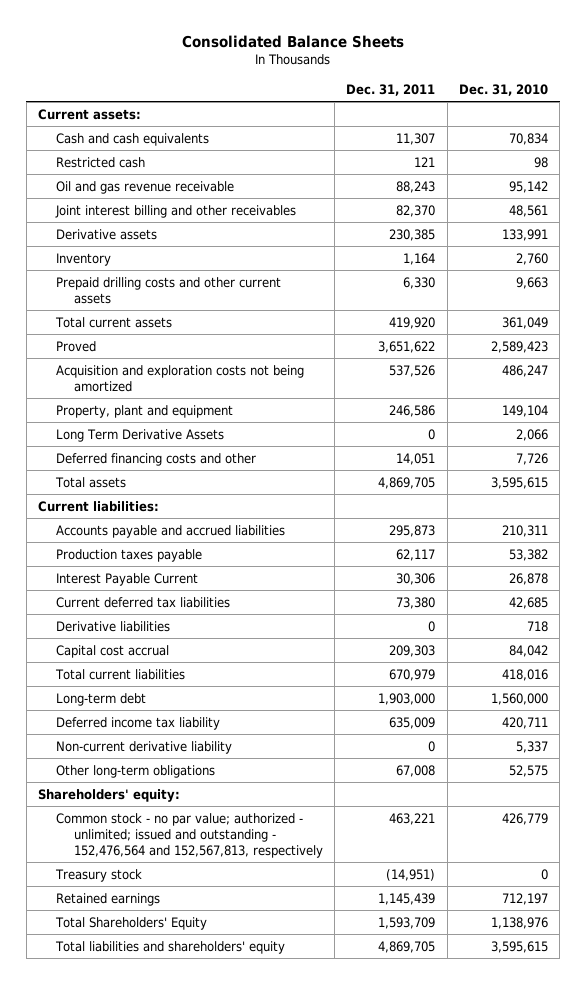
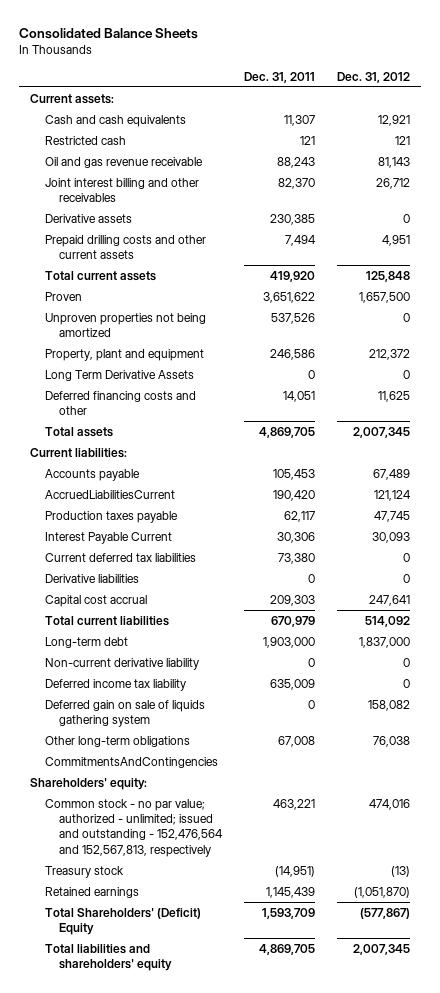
- | Dec. 31, 2011 | Dec. 31, 2010
+ | Dec. 31, 2011 | Dec. 31, 2012
- Inventory | 1,164 | 2,760
- Prepaid drilling costs and other current assets | 6,330 | 9,663
+ Prepaid drilling costs and other current assets | 7,494 | 4,951
- Proved | 3,651,622 | 2,589,423
- Acquisition and exploration costs not being amortized | 537,526 | 486,247
+ Proven | 3,651,622 | 1,657,500
+ Unproven properties not being amortized | 537,526 | 0
- Accounts payable and accrued liabilities | 295,873 | 210,311
+ Accounts payable | 105,453 | 67,489
+ AccruedLiabilitiesCurrent | 190,420 | 121,124
moved down: Deferred income tax liability | 635,009 | 0
+ Deferred gain on sale of liquids gathering system | 0 | 158,082
+ CommitmentsAndContingencies
- Total Shareholders' Equity | 1,593,709 | 1,138,976
+ Total Shareholders' (Deficit) Equity | 1,593,709 | (577,867)

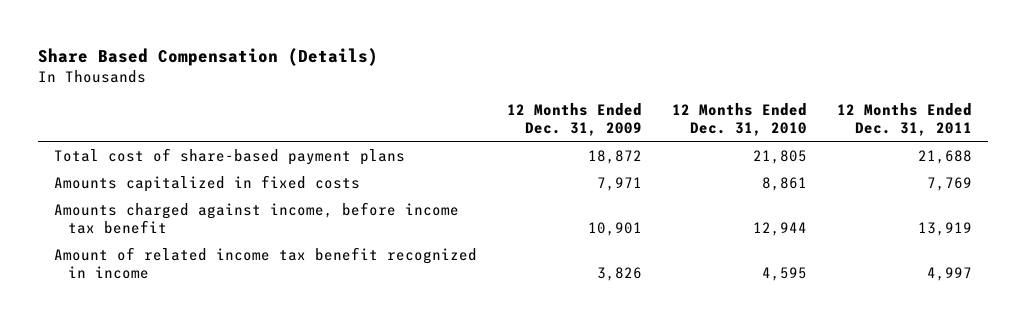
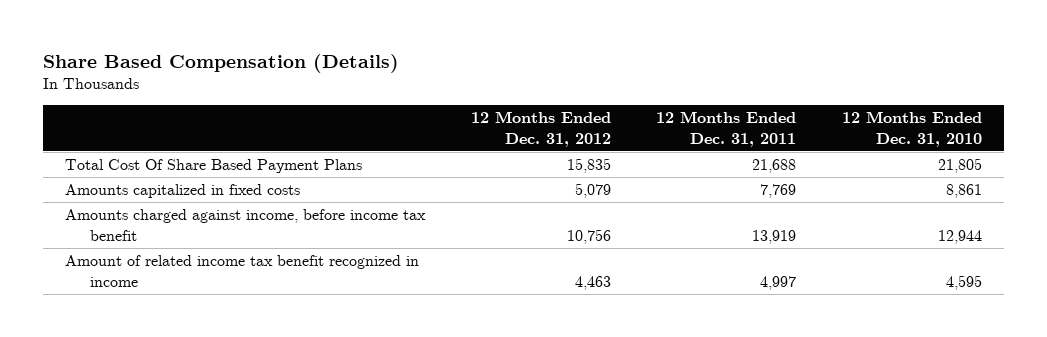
- | 12 Months Ended Dec. 31, 2009 | 12 Months Ended Dec. 31, 2010 | 12 Months Ended Dec. 31, 2011
+ | 12 Months Ended Dec. 31, 2012 | 12 Months Ended Dec. 31, 2011 | 12 Months Ended Dec. 31, 2010
- Total cost of share-based payment plans | 18,872 | 21,805 | 21,688
+ Total Cost Of Share Based Payment Plans | 15,835 | 21,688 | 21,805

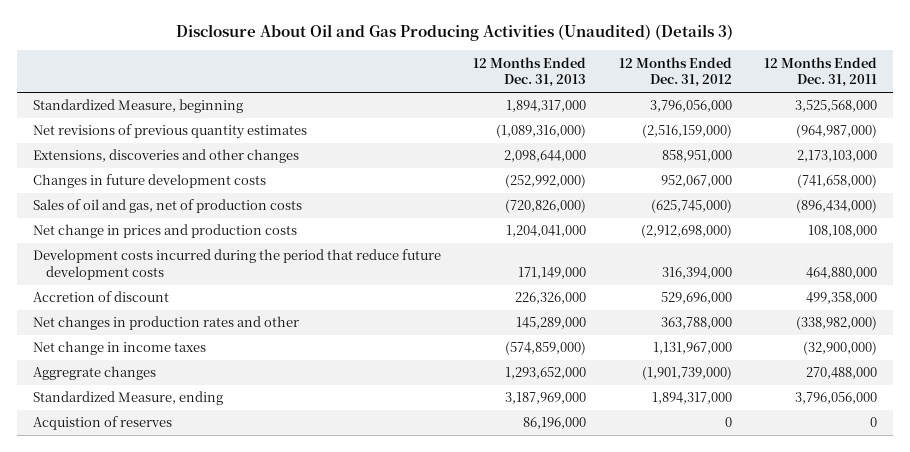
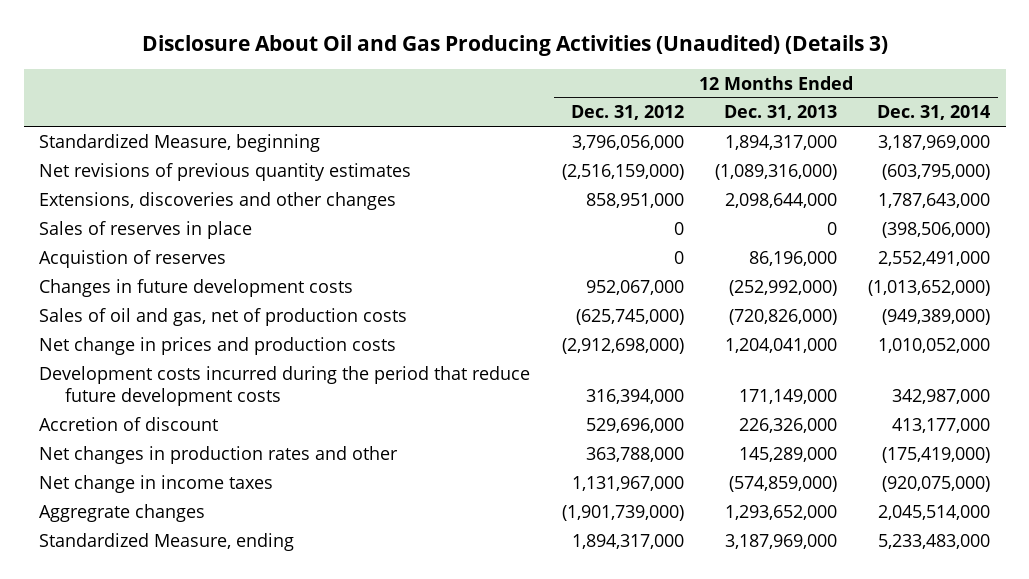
- | 12 Months Ended Dec. 31, 2013 | 12 Months Ended Dec. 31, 2012 | 12 Months Ended Dec. 31, 2011
+ | 12 Months Ended Dec. 31, 2012 | 12 Months Ended Dec. 31, 2013 | 12 Months Ended Dec. 31, 2014
+ Sales of reserves in place | 0 | 0 | (398,506,000)
moved up: Acquistion of reserves | 0 | 86,196,000 | 2,552,491,000

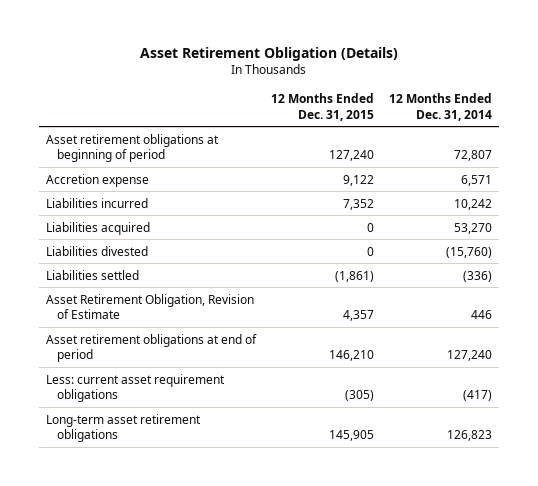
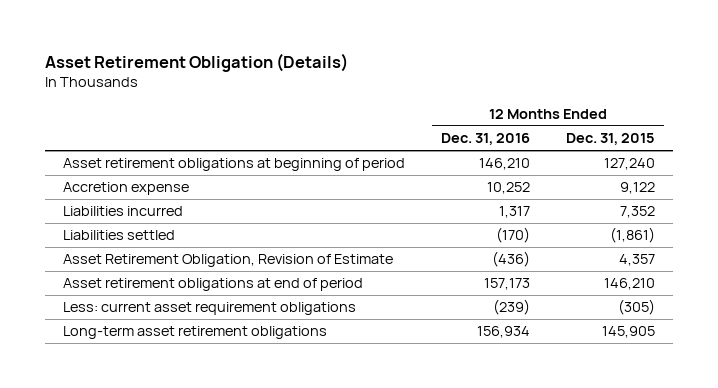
- | 12 Months Ended Dec. 31, 2015 | 12 Months Ended Dec. 31, 2014
+ | 12 Months Ended Dec. 31, 2016 | 12 Months Ended Dec. 31, 2015
- Liabilities acquired | 0 | 53,270
- Liabilities divested | 0 | (15,760)

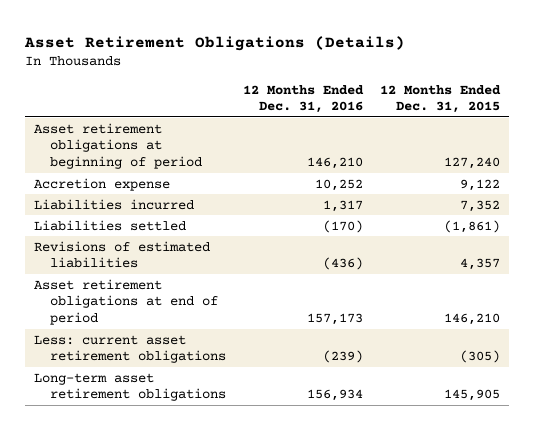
- Asset Retirement Obligation (Details)
+ Asset Retirement Obligations (Details)
- Asset Retirement Obligation, Revision of Estimate | (436) | 4,357
+ Revisions of estimated liabilities | (436) | 4,357
- Less: current asset requirement obligations | (239) | (305)
+ Less: current asset retirement obligations | (239) | (305)

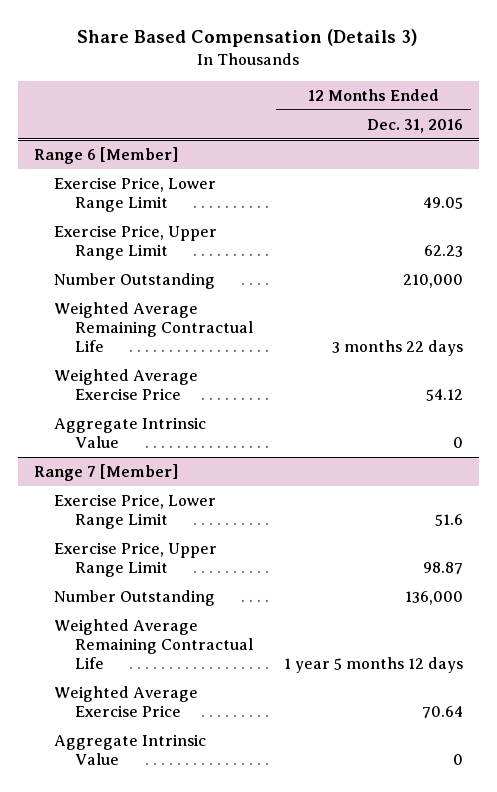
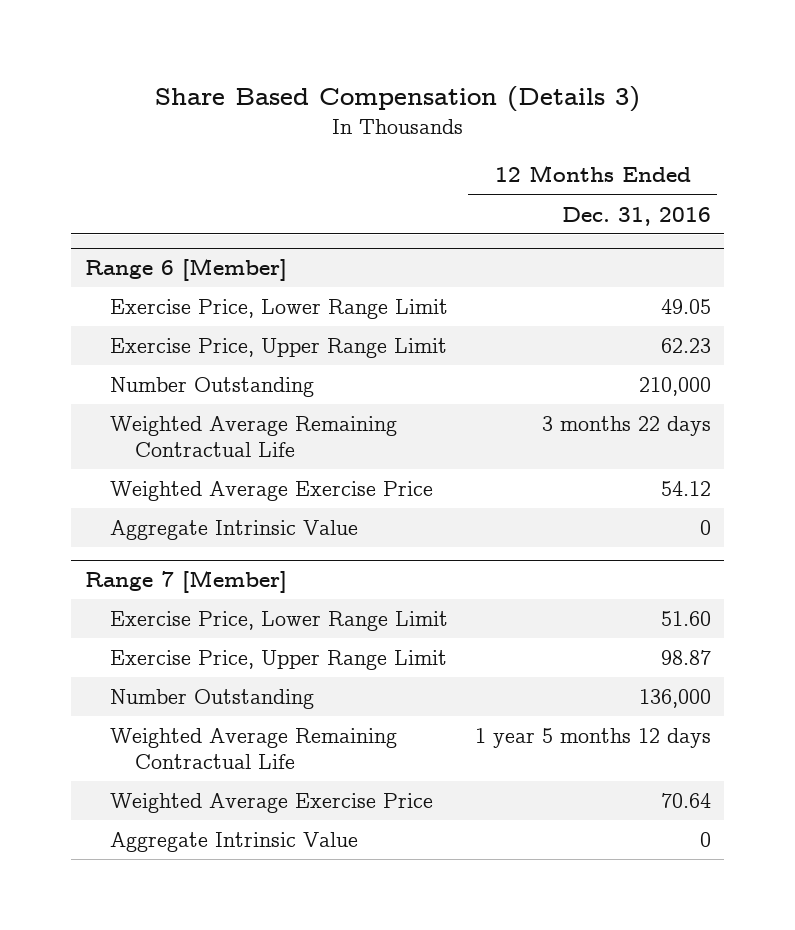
@ Range 7 [Member]
- Exercise Price, Lower Range Limit | 51.6
+ Exercise Price, Lower Range Limit | 51.60

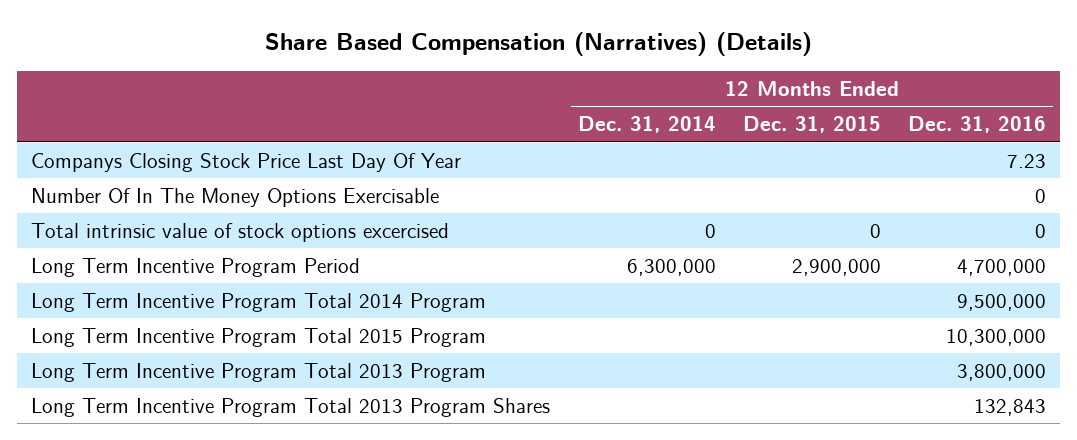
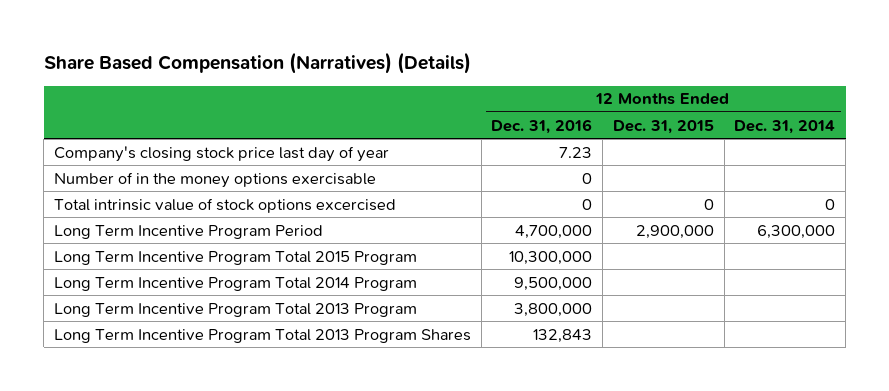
- | 12 Months Ended Dec. 31, 2014 | 12 Months Ended Dec. 31, 2015 | 12 Months Ended Dec. 31, 2016
+ | 12 Months Ended Dec. 31, 2016 | 12 Months Ended Dec. 31, 2015 | 12 Months Ended Dec. 31, 2014
- Companys Closing Stock Price Last Day Of Year | | | 7.23
- Number Of In The Money Options Exercisable | | | 0
+ Company's closing stock price last day of year | 7.23 | |
+ Number of in the money options exercisable | 0 | |
moved down: Long Term Incentive Program Total 2014 Program | 9,500,000 | |

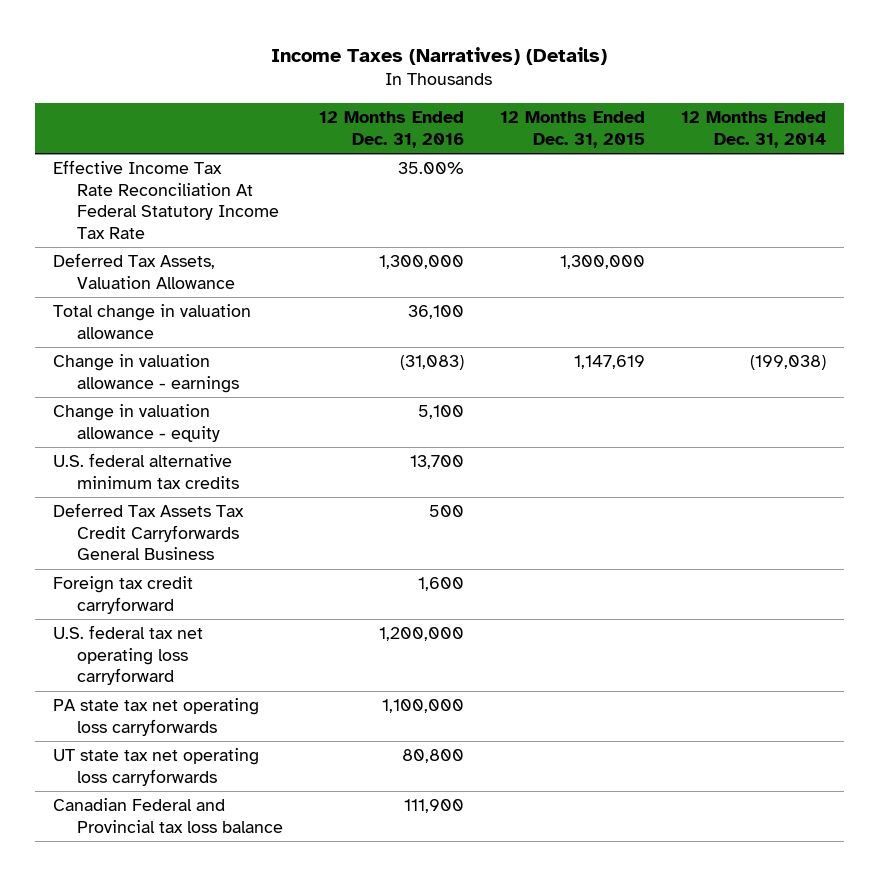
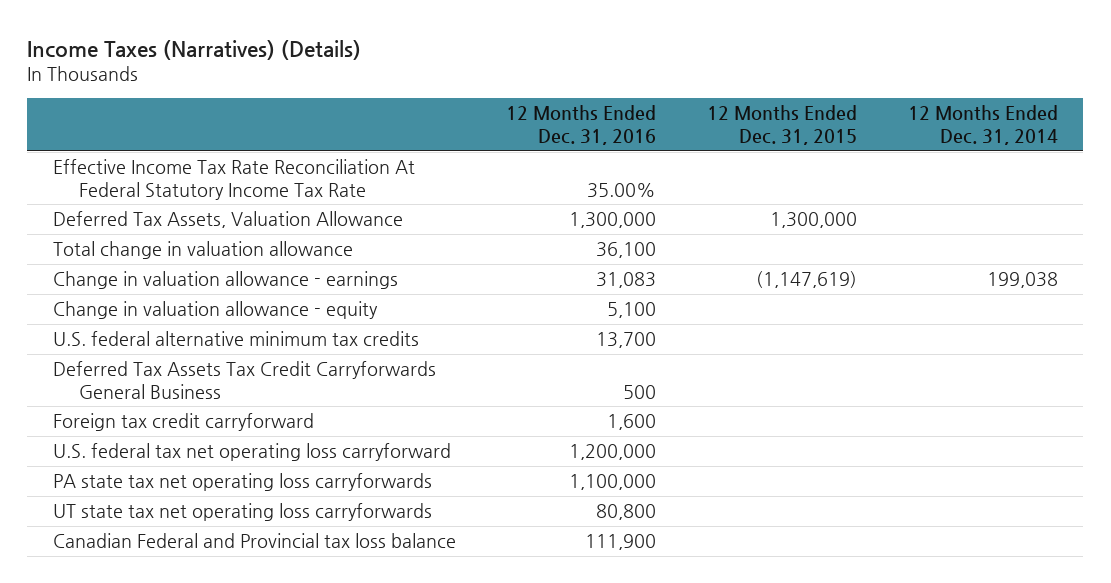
- Change in valuation allowance - earnings | (31,083) | 1,147,619 | (199,038)
+ Change in valuation allowance - earnings | 31,083 | (1,147,619) | 199,038

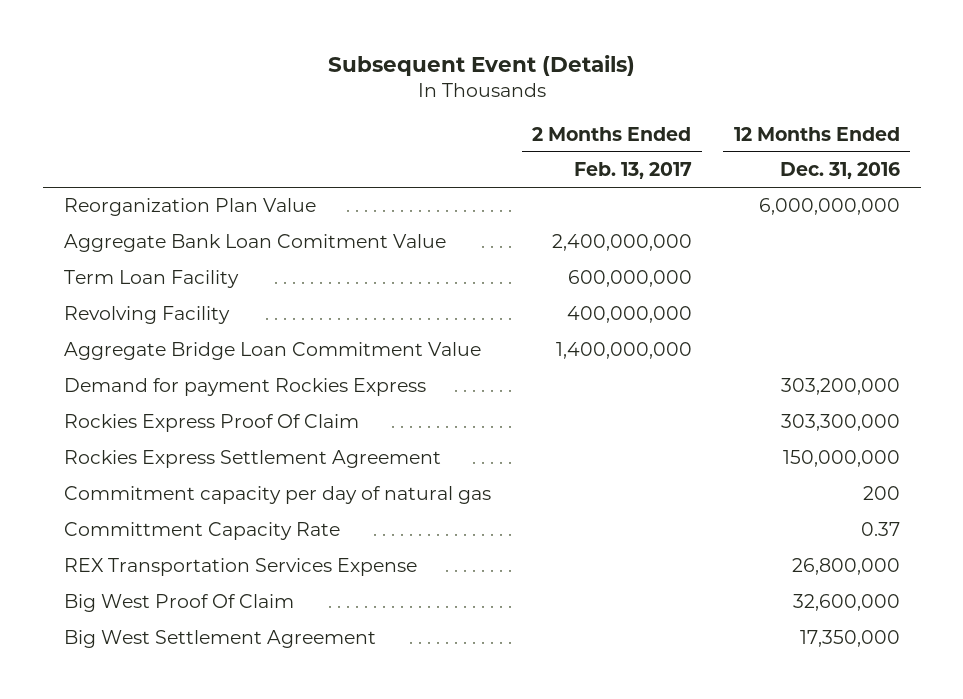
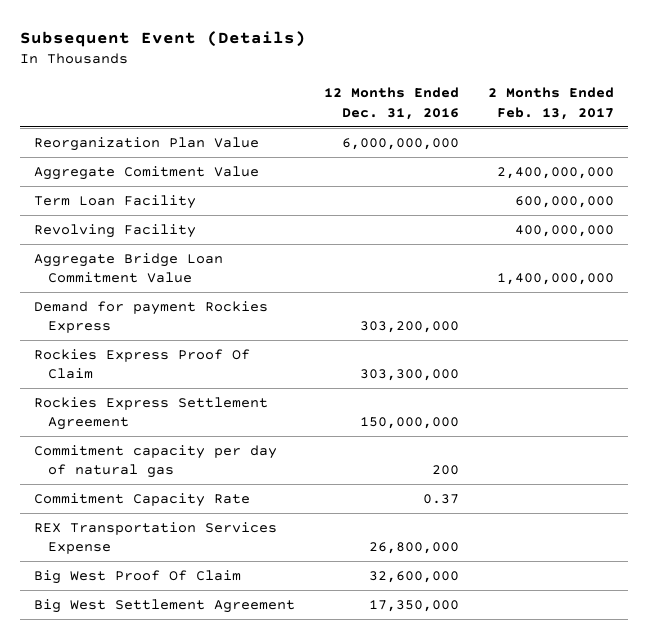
- | 2 Months Ended Feb. 13, 2017 | 12 Months Ended Dec. 31, 2016
+ | 12 Months Ended Dec. 31, 2016 | 2 Months Ended Feb. 13, 2017
- Aggregate Bank Loan Comitment Value | 2,400,000,000 |
+ Aggregate Comitment Value | | 2,400,000,000
- Committment Capacity Rate | | 0.37
+ Commitment Capacity Rate | 0.37 |

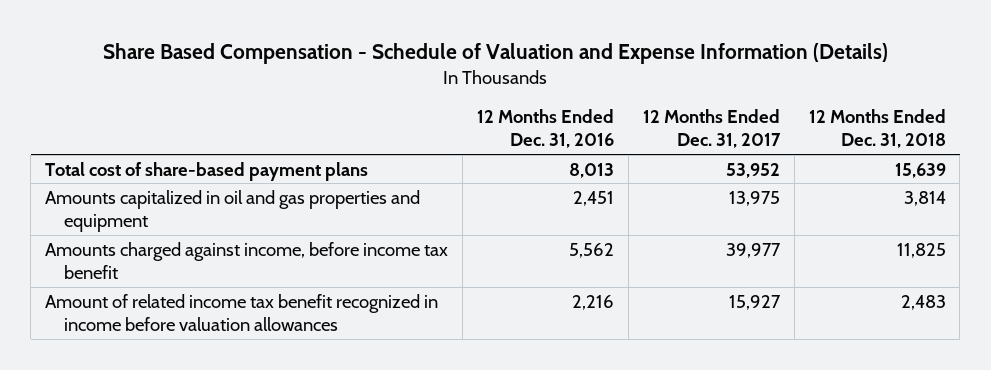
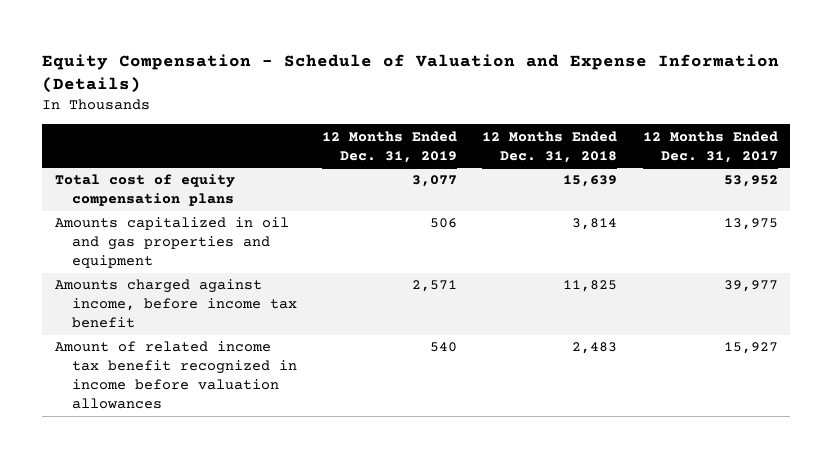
- Share Based Compensation - Schedule of Valuation and Expense Information (Details)
+ Equity Compensation - Schedule of Valuation and Expense Information (Details)
- | 12 Months Ended Dec. 31, 2016 | 12 Months Ended Dec. 31, 2017 | 12 Months Ended Dec. 31, 2018
+ | 12 Months Ended Dec. 31, 2019 | 12 Months Ended Dec. 31, 2018 | 12 Months Ended Dec. 31, 2017
- Total cost of share-based payment plans | 8,013 | 53,952 | 15,639
+ Total cost of equity compensation plans | 3,077 | 15,639 | 53,952

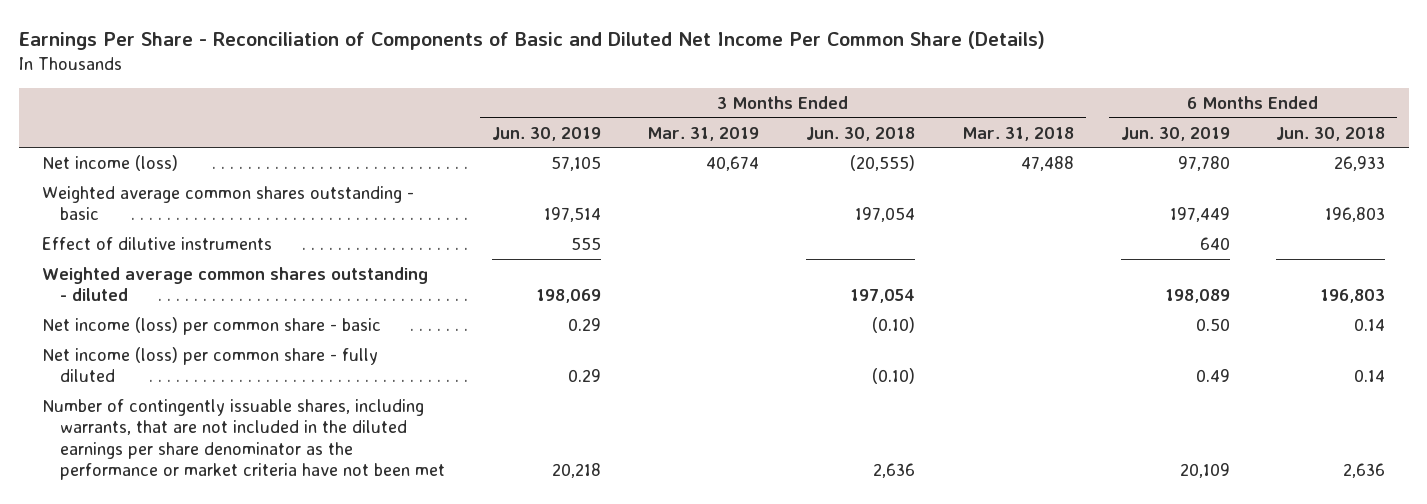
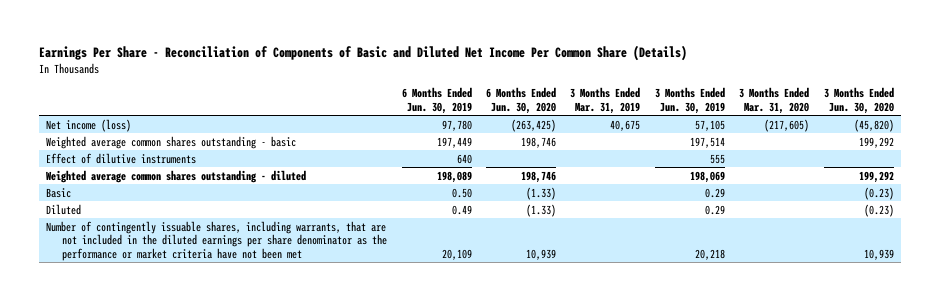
- | 3 Months Ended Jun. 30, 2019 | 3 Months Ended Mar. 31, 2019 | 3 Months Ended Jun. 30, 2018 | 3 Months Ended Mar. 31, 2018 | 6 Months Ended Jun. 30, 2019 | 6 Months Ended Jun. 30, 2018
+ | 6 Months Ended Jun. 30, 2019 | 6 Months Ended Jun. 30, 2020 | 3 Months Ended Mar. 31, 2019 | 3 Months Ended Jun. 30, 2019 | 3 Months Ended Mar. 31, 2020 | 3 Months Ended Jun. 30, 2020
- Net income (loss) | 57,105 | 40,674 | (20,555) | 47,488 | 97,780 | 26,933
+ Net income (loss) | 97,780 | (263,425) | 40,675 | 57,105 | (217,605) | (45,820)
- Net income (loss) per common share - basic | 0.29 | | (0.10) | | 0.50 | 0.14
- Net income (loss) per common share - fully diluted | 0.29 | | (0.10) | | 0.49 | 0.14
+ Basic | 0.50 | (1.33) | | 0.29 | | (0.23)
+ Diluted | 0.49 | (1.33) | | 0.29 | | (0.23)

